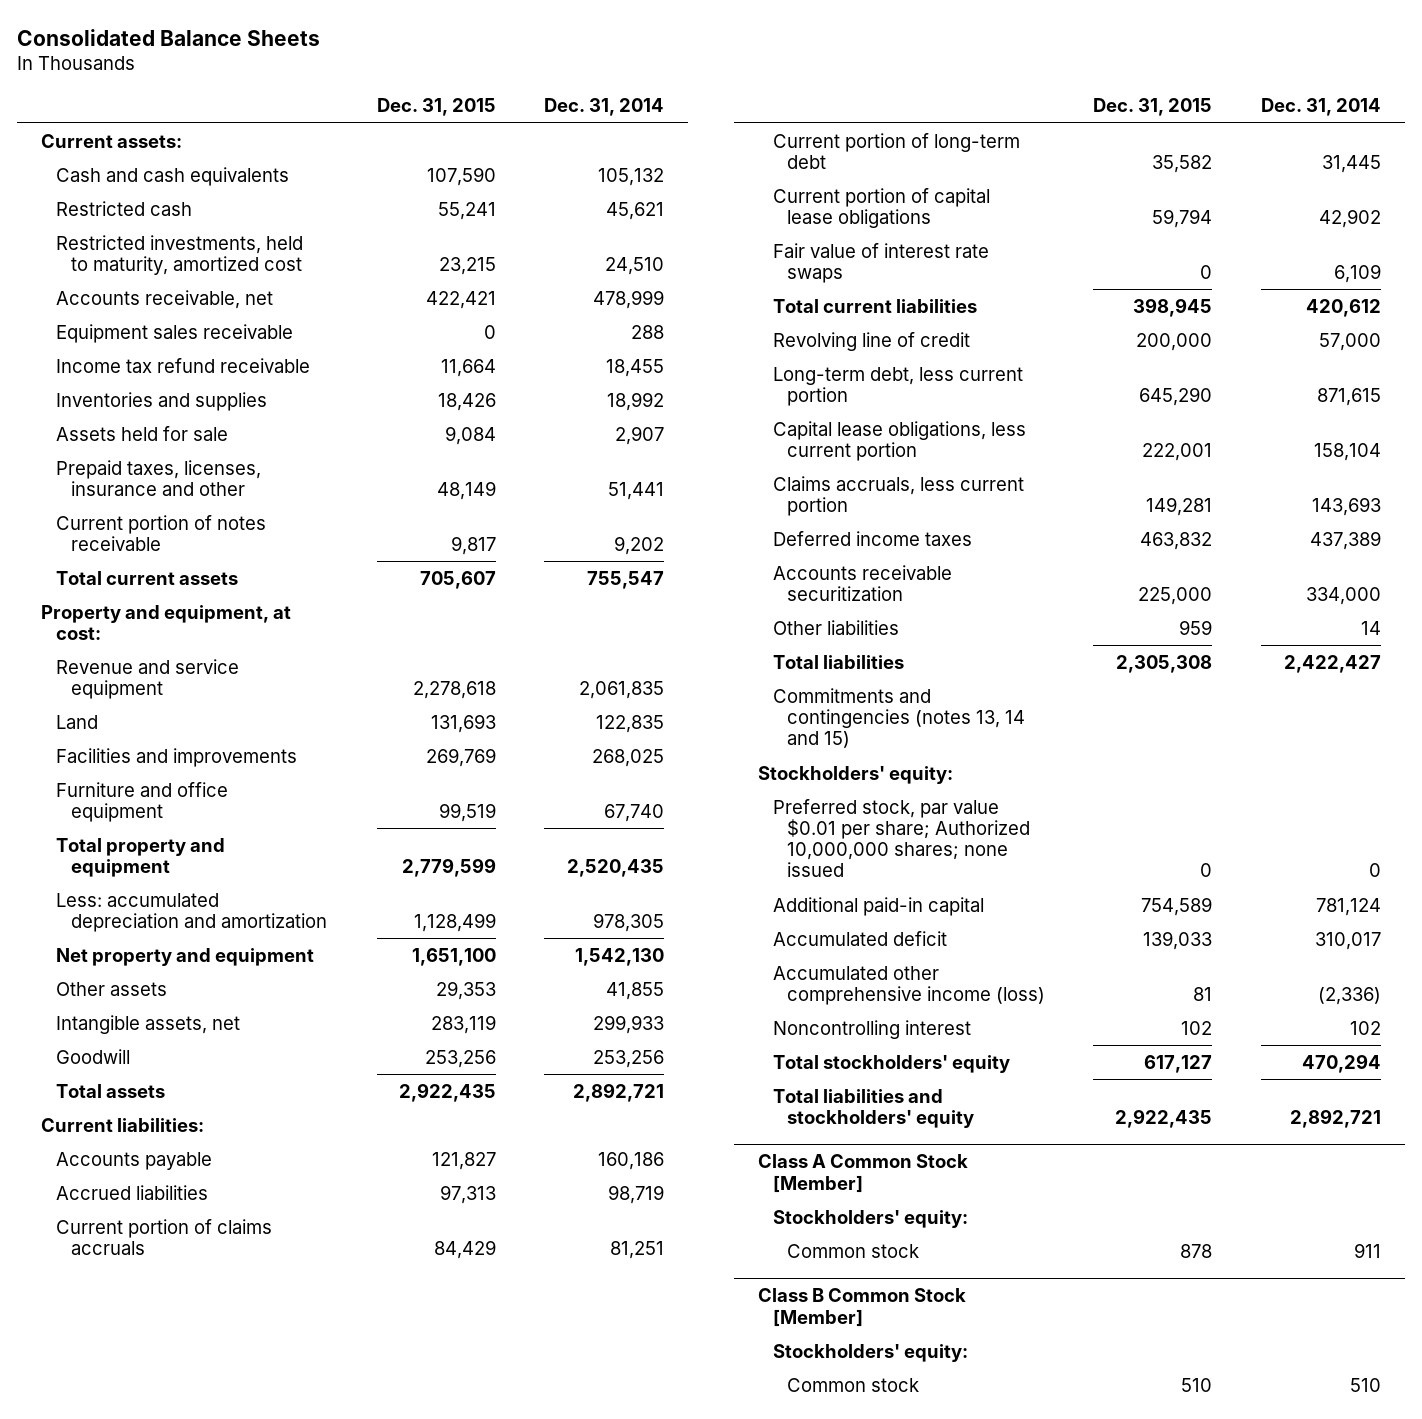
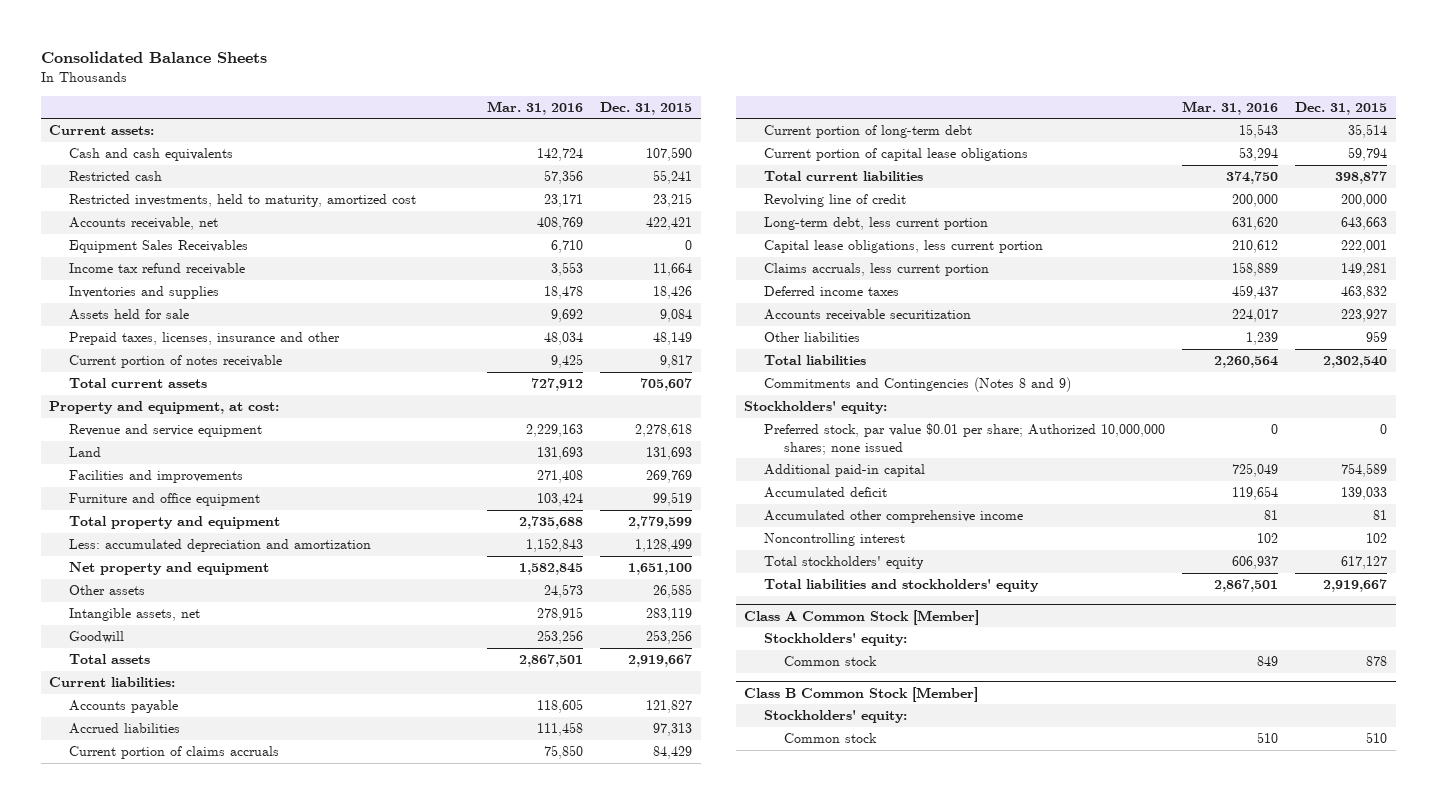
- | Dec. 31, 2015 | Dec. 31, 2014
+ | Mar. 31, 2016 | Dec. 31, 2015
- Equipment sales receivable | 0 | 288
+ Equipment Sales Receivables | 6,710 | 0
- Other assets | 29,353 | 41,855
+ Other assets | 24,573 | 26,585
- Total assets | 2,922,435 | 2,892,721
+ Total assets | 2,867,501 | 2,919,667
- Current portion of long-term debt | 35,582 | 31,445
+ Current portion of long-term debt | 15,543 | 35,514
- Fair value of interest rate swaps | 0 | 6,109
- Total current liabilities | 398,945 | 420,612
+ Total current liabilities | 374,750 | 398,877
- Long-term debt, less current portion | 645,290 | 871,615
+ Long-term debt, less current portion | 631,620 | 643,663
- Accounts receivable securitization | 225,000 | 334,000
+ Accounts receivable securitization | 224,017 | 223,927
- Total liabilities | 2,305,308 | 2,422,427
- Commitments and contingencies (notes 13, 14 and 15)
+ Total liabilities | 2,260,564 | 2,302,540
+ Commitments and Contingencies (Notes 8 and 9)
- Accumulated other comprehensive income (loss) | 81 | (2,336)
+ Accumulated other comprehensive income | 81 | 81
- Total liabilities and stockholders' equity | 2,922,435 | 2,892,721
+ Total liabilities and stockholders' equity | 2,867,501 | 2,919,667

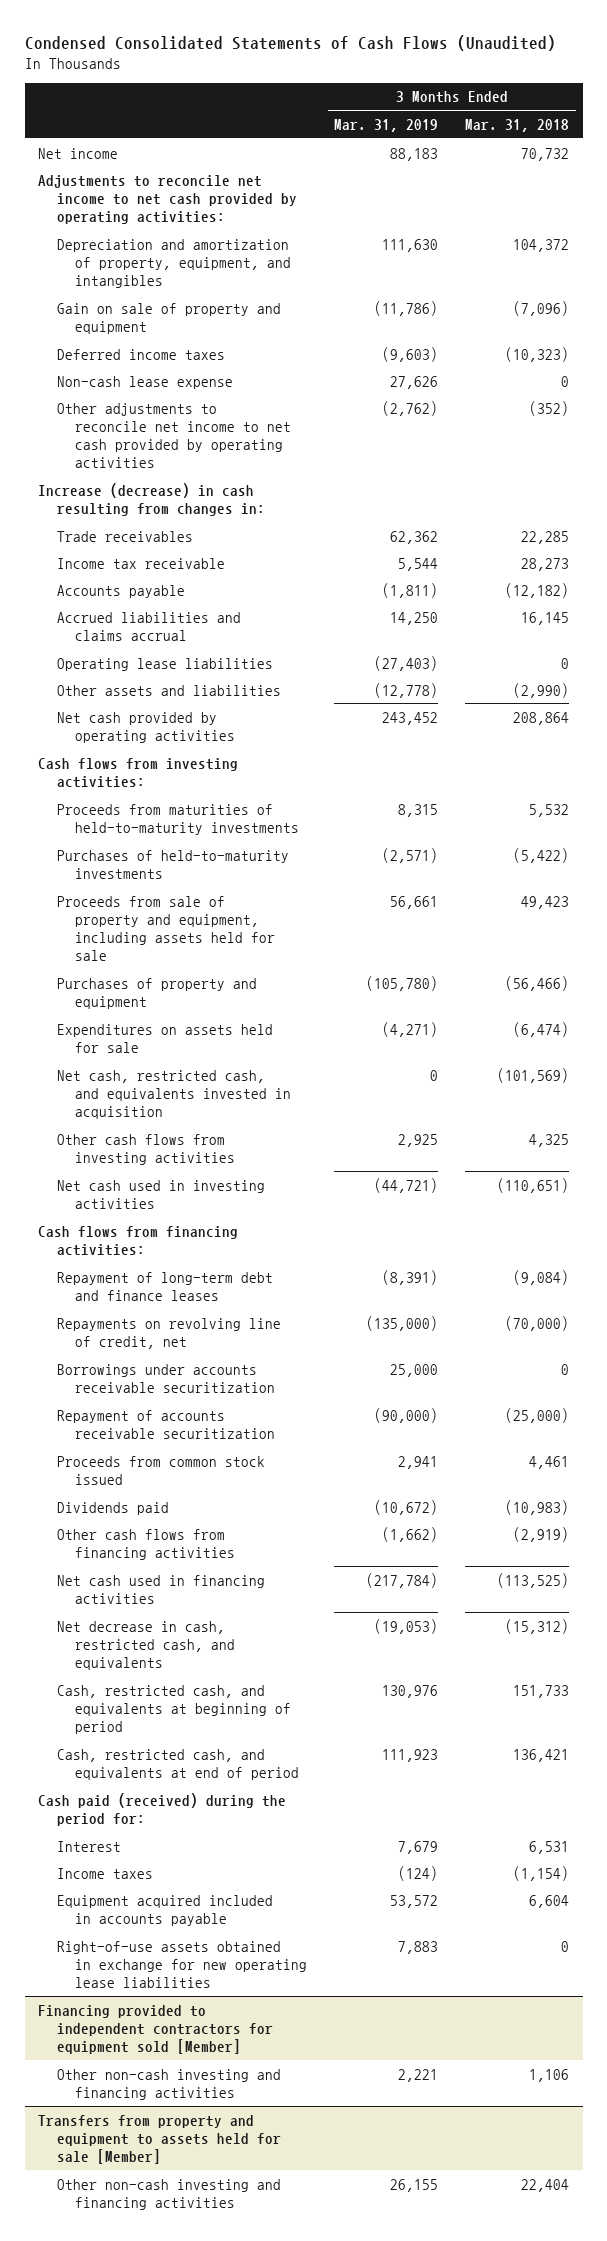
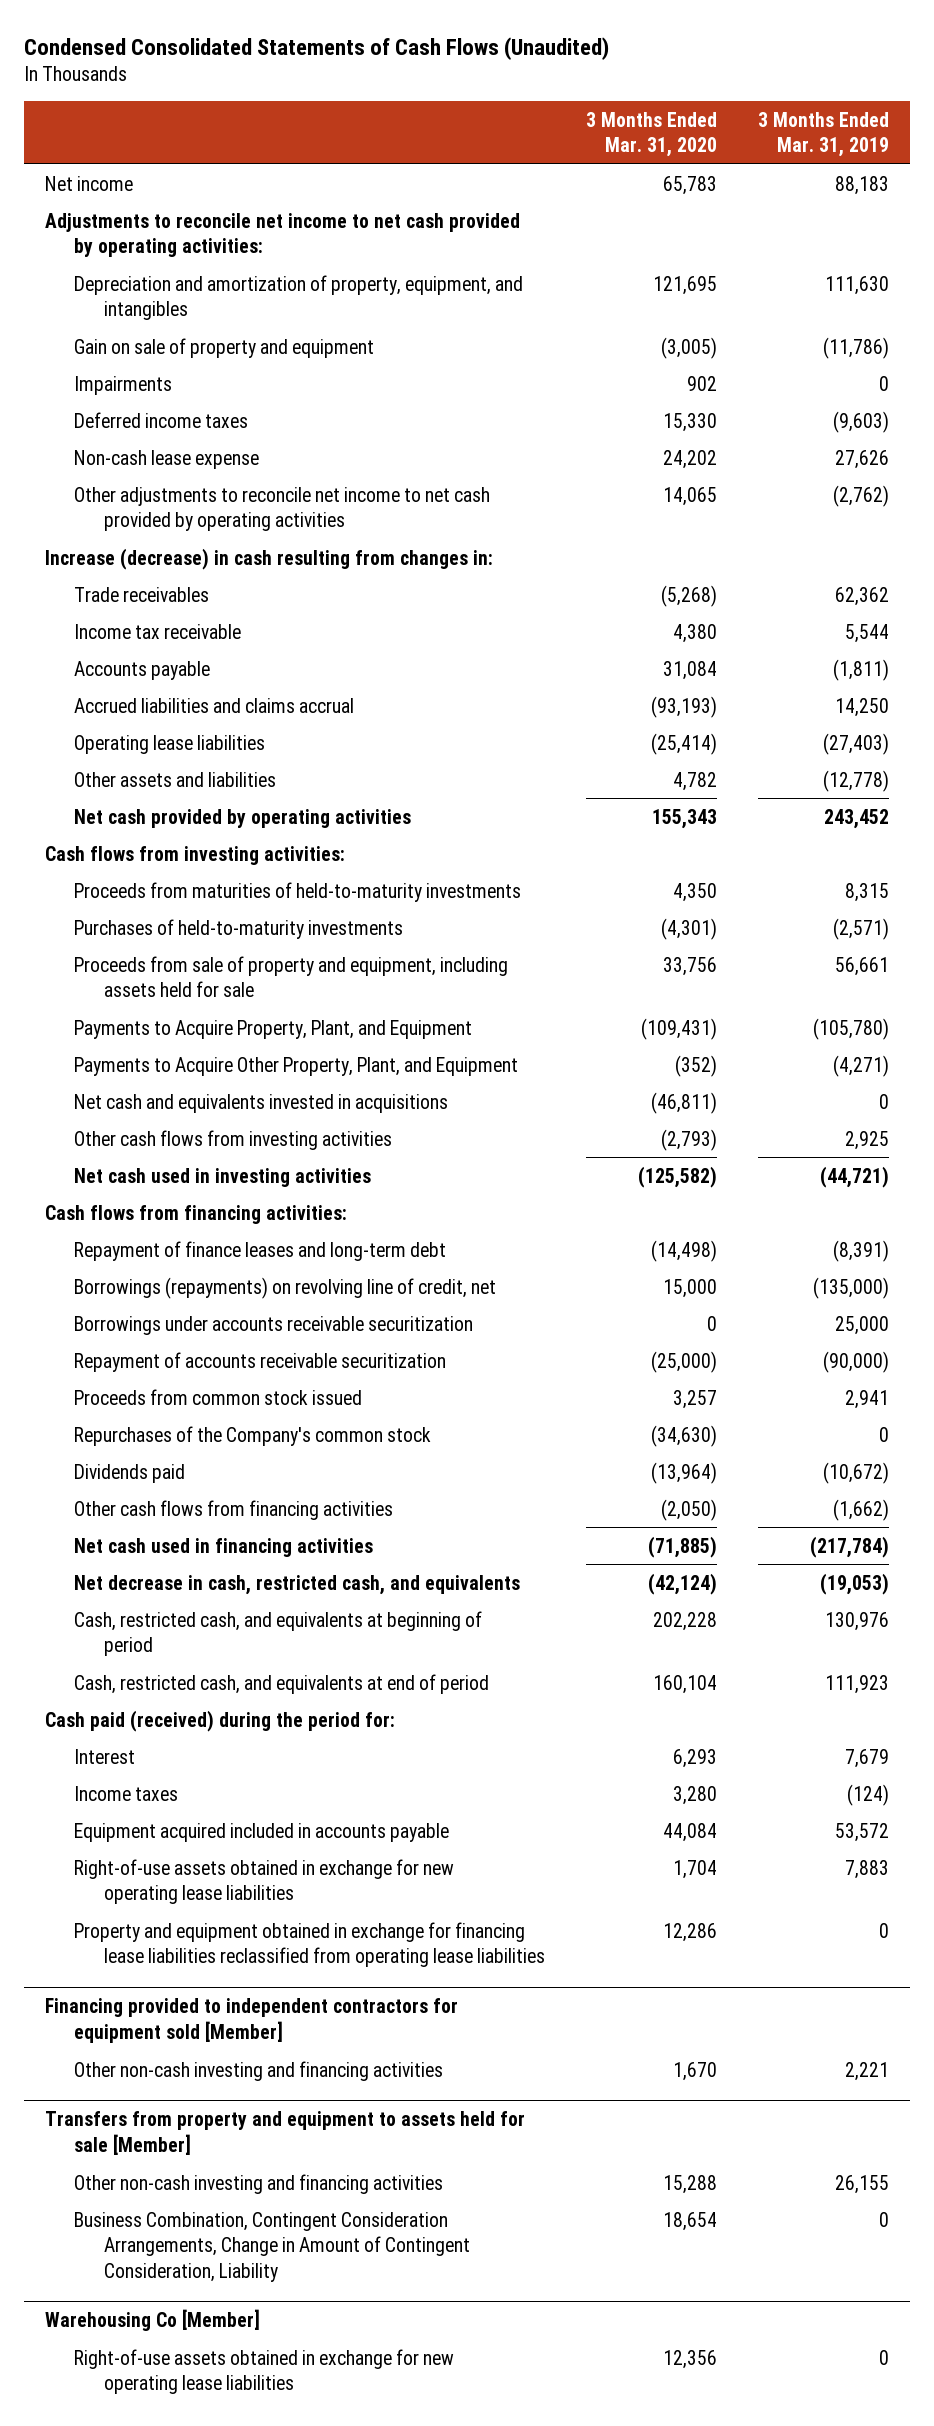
- | 3 Months Ended Mar. 31, 2019 | 3 Months Ended Mar. 31, 2018
+ | 3 Months Ended Mar. 31, 2020 | 3 Months Ended Mar. 31, 2019
+ Impairments | 902 | 0
- Purchases of property and equipment | (105,780) | (56,466)
- Expenditures on assets held for sale | (4,271) | (6,474)
- Net cash, restricted cash, and equivalents invested in acquisition | 0 | (101,569)
+ Payments to Acquire Property, Plant, and Equipment | (109,431) | (105,780)
+ Payments to Acquire Other Property, Plant, and Equipment | (352) | (4,271)
+ Net cash and equivalents invested in acquisitions | (46,811) | 0
- Repayment of long-term debt and finance leases | (8,391) | (9,084)
- Repayments on revolving line of credit, net | (135,000) | (70,000)
+ Repayment of finance leases and long-term debt | (14,498) | (8,391)
+ Borrowings (repayments) on revolving line of credit, net | 15,000 | (135,000)
+ Repurchases of the Company's common stock | (34,630) | 0
+ Property and equipment obtained in exchange for financing lease liabilities reclassified from operating lease liabilities | 12,286 | 0
@ Transfers from property and equipment to assets held for sale [Member]
+ Business Combination, Contingent Consideration Arrangements, Change in Amount of Contingent Consideration, Liability | 18,654 | 0
+ Warehousing Co [Member]
+ Right-of-use assets obtained in exchange for new operating lease liabilities | 12,356 | 0

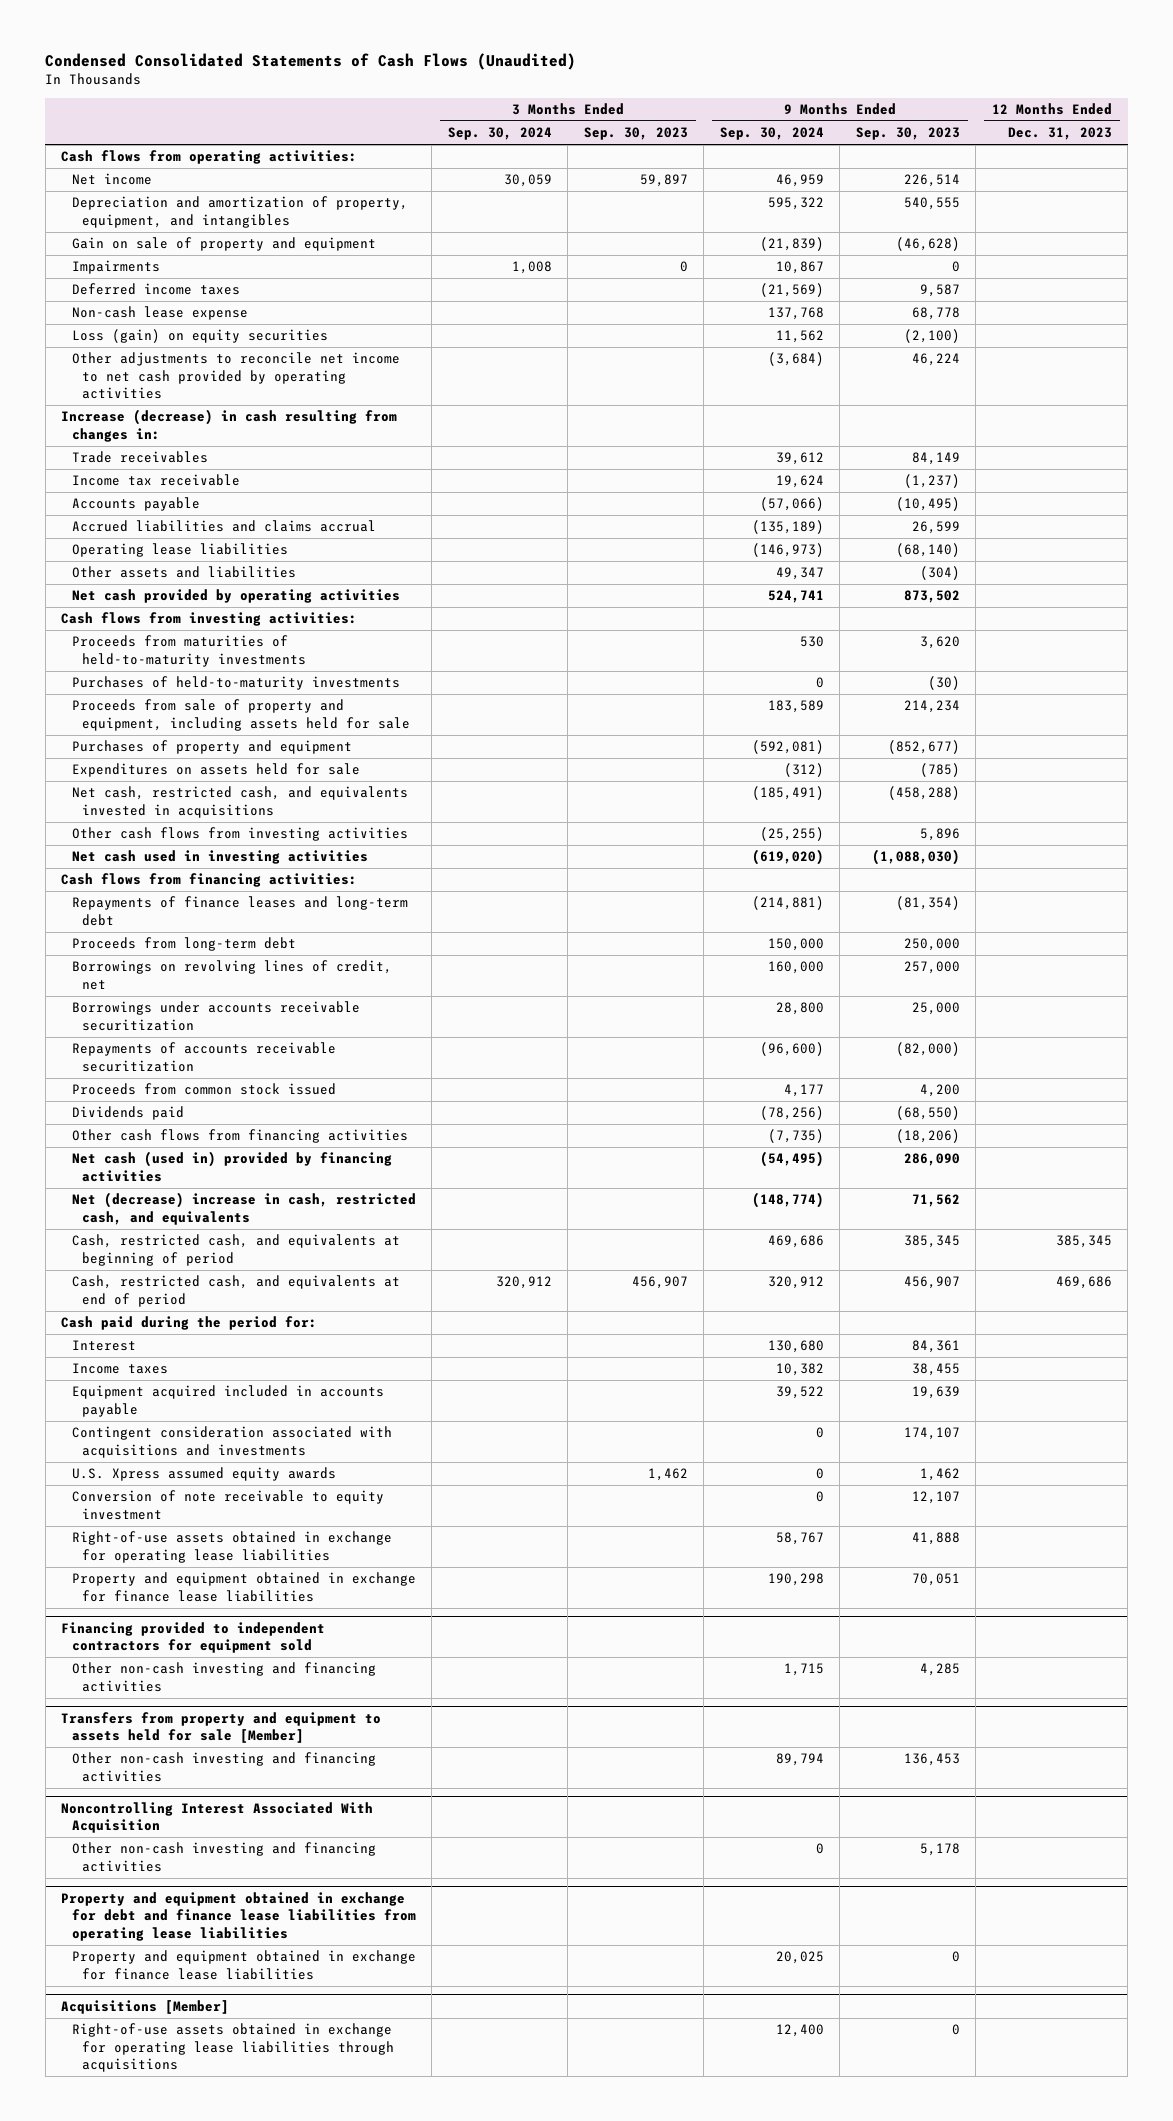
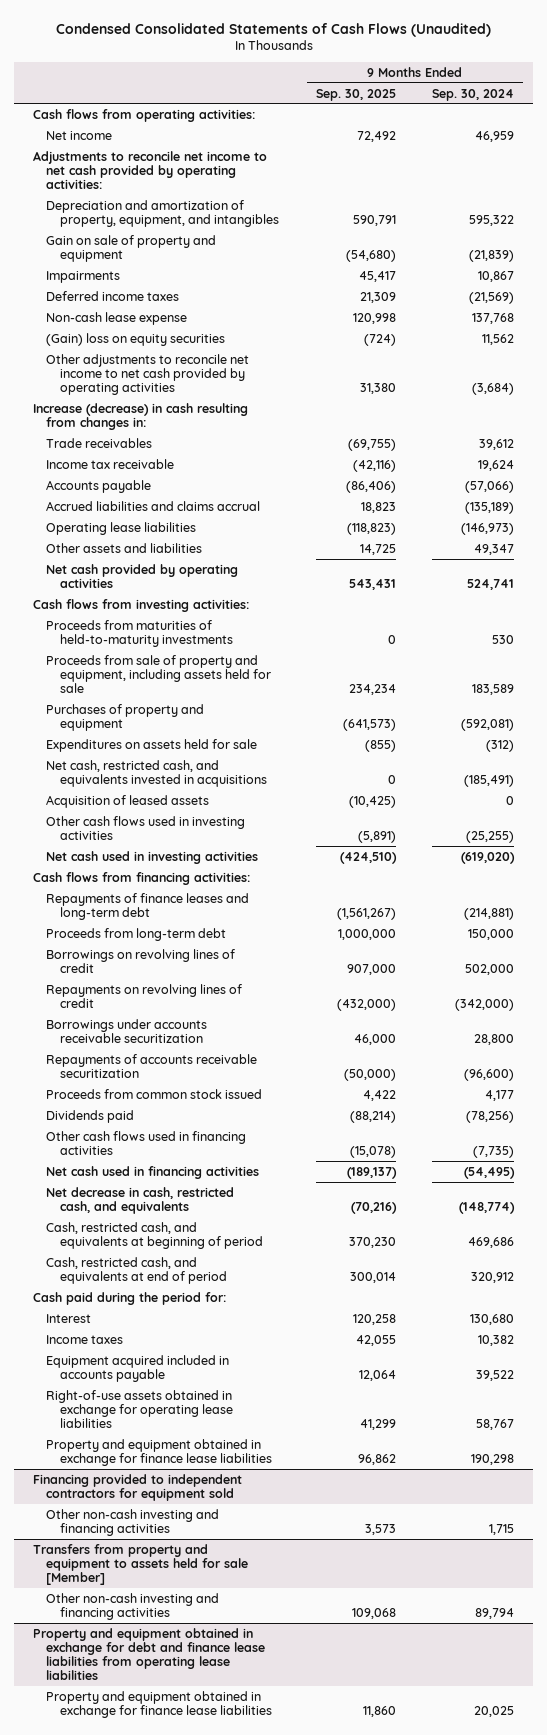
- | 3 Months Ended Sep. 30, 2024 | 3 Months Ended Sep. 30, 2023 | 9 Months Ended Sep. 30, 2024 | 9 Months Ended Sep. 30, 2023 | 12 Months Ended Dec. 31, 2023
+ | 9 Months Ended Sep. 30, 2025 | 9 Months Ended Sep. 30, 2024
+ Adjustments to reconcile net income to net cash provided by operating activities:
- Loss (gain) on equity securities | | | 11,562 | (2,100) |
+ (Gain) loss on equity securities | (724) | 11,562
- Purchases of held-to-maturity investments | | | 0 | (30) |
- Other cash flows from investing activities | | | (25,255) | 5,896 |
+ Acquisition of leased assets | (10,425) | 0
+ Other cash flows used in investing activities | (5,891) | (25,255)
- Borrowings on revolving lines of credit, net | | | 160,000 | 257,000 |
+ Borrowings on revolving lines of credit | 907,000 | 502,000
+ Repayments on revolving lines of credit | (432,000) | (342,000)
- Other cash flows from financing activities | | | (7,735) | (18,206) |
- Net cash (used in) provided by financing activities | | | (54,495) | 286,090 |
- Net (decrease) increase in cash, restricted cash, and equivalents | | | (148,774) | 71,562 |
+ Other cash flows used in financing activities | (15,078) | (7,735)
+ Net cash used in financing activities | (189,137) | (54,495)
+ Net decrease in cash, restricted cash, and equivalents | (70,216) | (148,774)
- Contingent consideration associated with acquisitions and investments | | | 0 | 174,107 |
- U.S. Xpress assumed equity awards | | 1,462 | 0 | 1,462 |
- Conversion of note receivable to equity investment | | | 0 | 12,107 |
- Noncontrolling Interest Associated With Acquisition
- Other non-cash investing and financing activities | | | 0 | 5,178 |
- Acquisitions [Member]
- Right-of-use assets obtained in exchange for operating lease liabilities through acquisitions | | | 12,400 | 0 |

